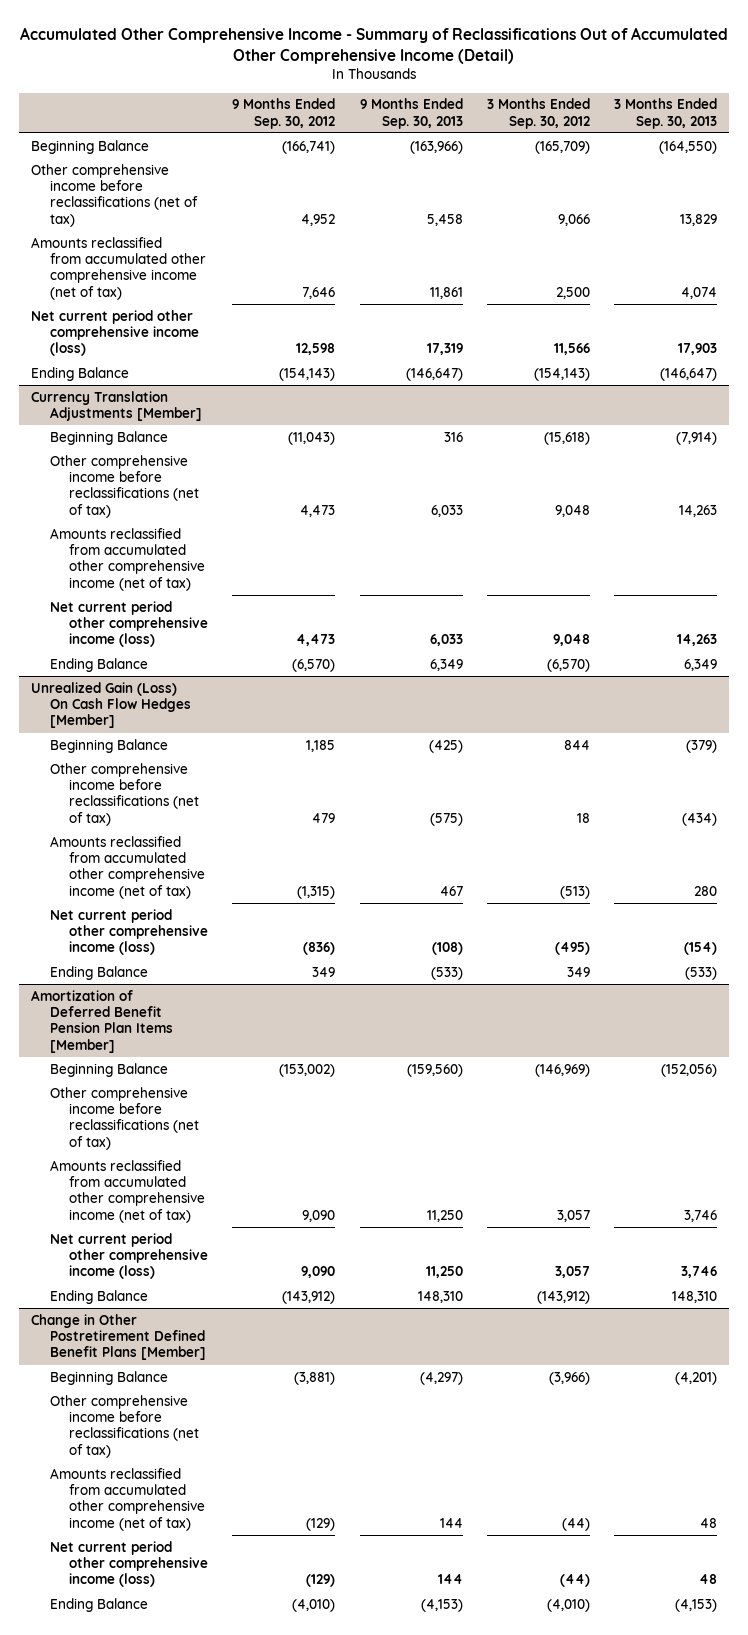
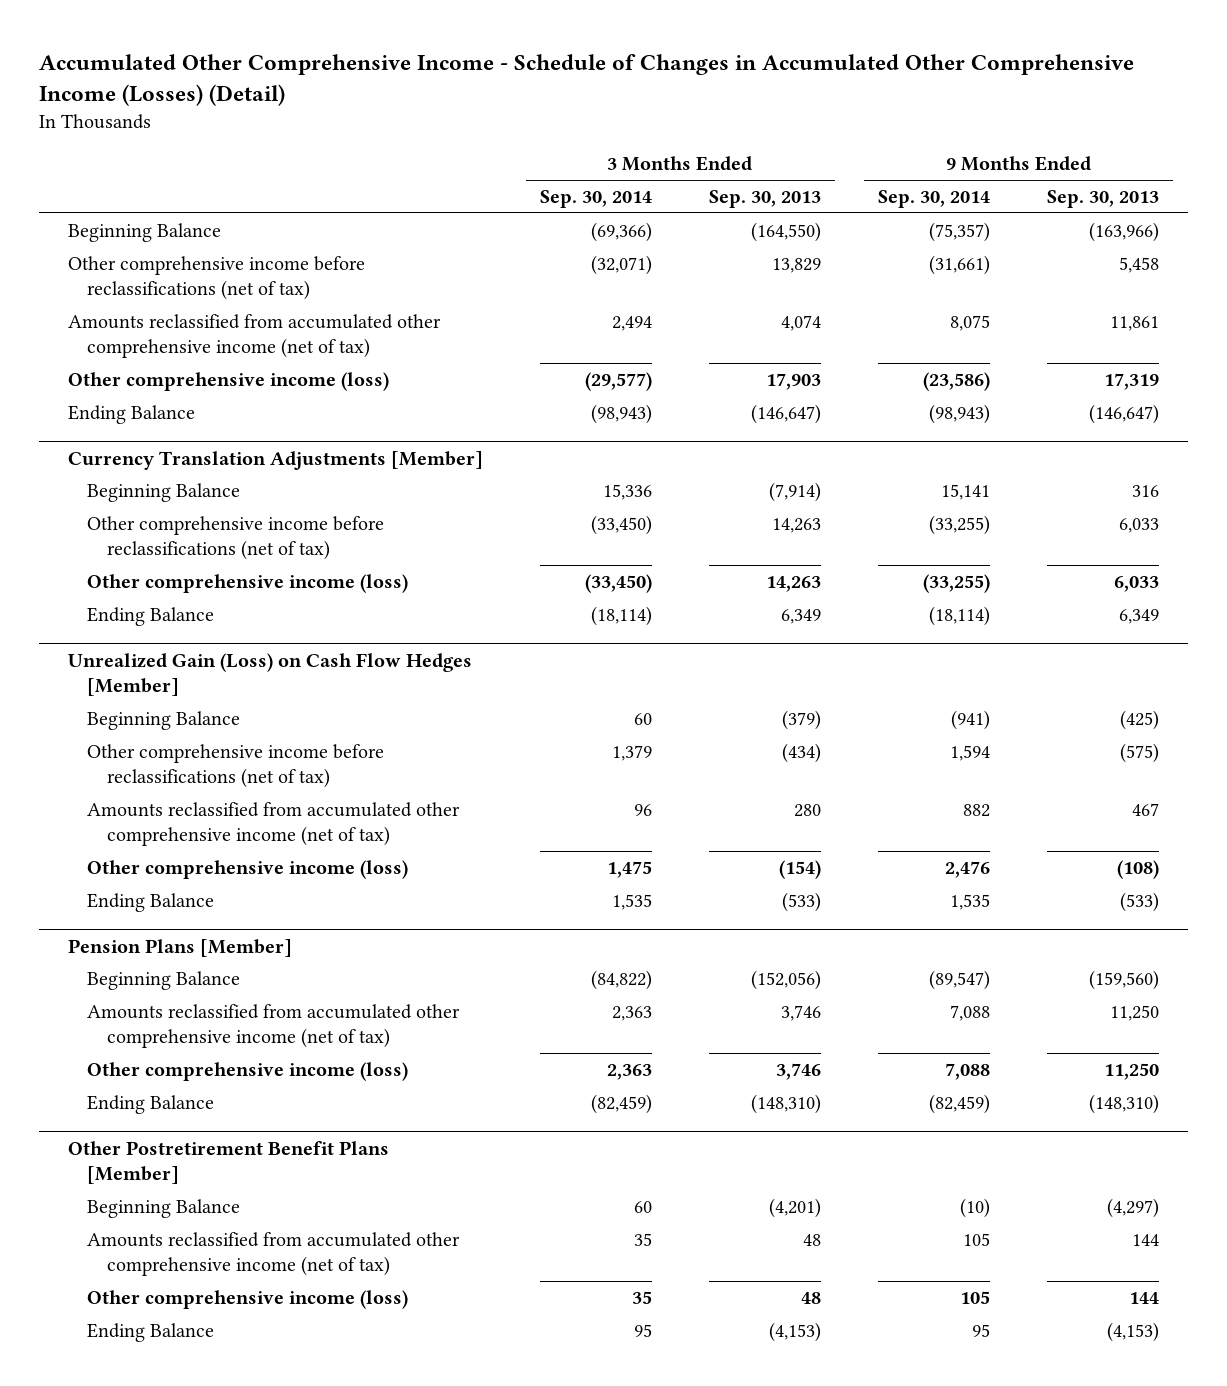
- Accumulated Other Comprehensive Income - Summary of Reclassifications Out of Accumulated Other Comprehensive Income (Detail)
+ Accumulated Other Comprehensive Income - Schedule of Changes in Accumulated Other Comprehensive Income (Losses) (Detail)
- | 9 Months Ended Sep. 30, 2012 | 9 Months Ended Sep. 30, 2013 | 3 Months Ended Sep. 30, 2012 | 3 Months Ended Sep. 30, 2013
+ | 3 Months Ended Sep. 30, 2014 | 3 Months Ended Sep. 30, 2013 | 9 Months Ended Sep. 30, 2014 | 9 Months Ended Sep. 30, 2013
- Net current period other comprehensive income (loss) | 12,598 | 17,319 | 11,566 | 17,903
+ Other comprehensive income (loss) | (29,577) | 17,903 | (23,586) | 17,319
@ Currency Translation Adjustments [Member]
- Amounts reclassified from accumulated other comprehensive income (net of tax)
- Net current period other comprehensive income (loss) | 4,473 | 6,033 | 9,048 | 14,263
+ Other comprehensive income (loss) | (33,450) | 14,263 | (33,255) | 6,033
- Unrealized Gain (Loss) On Cash Flow Hedges [Member]
+ Unrealized Gain (Loss) on Cash Flow Hedges [Member]
- Net current period other comprehensive income (loss) | (836) | (108) | (495) | (154)
+ Other comprehensive income (loss) | 1,475 | (154) | 2,476 | (108)
- Amortization of Deferred Benefit Pension Plan Items [Member]
+ Pension Plans [Member]
- Other comprehensive income before reclassifications (net of tax)
- Net current period other comprehensive income (loss) | 9,090 | 11,250 | 3,057 | 3,746
- Ending Balance | (143,912) | 148,310 | (143,912) | 148,310
- Change in Other Postretirement Defined Benefit Plans [Member]
+ Other comprehensive income (loss) | 2,363 | 3,746 | 7,088 | 11,250
+ Ending Balance | (82,459) | (148,310) | (82,459) | (148,310)
+ Other Postretirement Benefit Plans [Member]
- Other comprehensive income before reclassifications (net of tax)
- Net current period other comprehensive income (loss) | (129) | 144 | (44) | 48
+ Other comprehensive income (loss) | 35 | 48 | 105 | 144

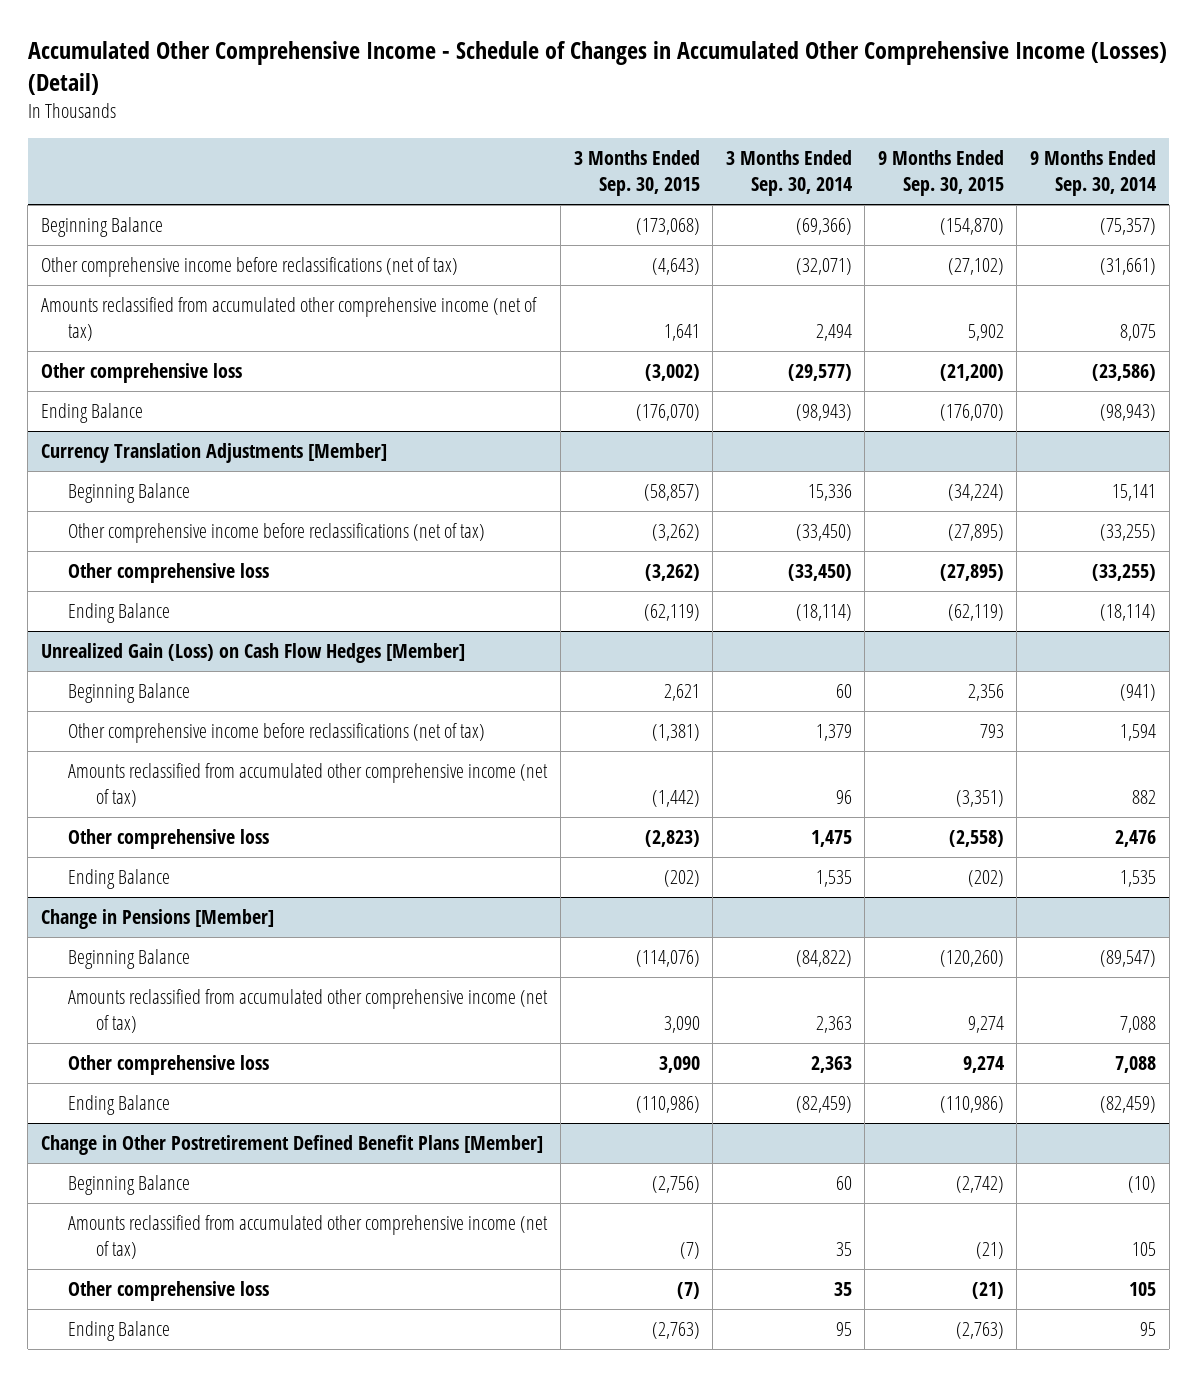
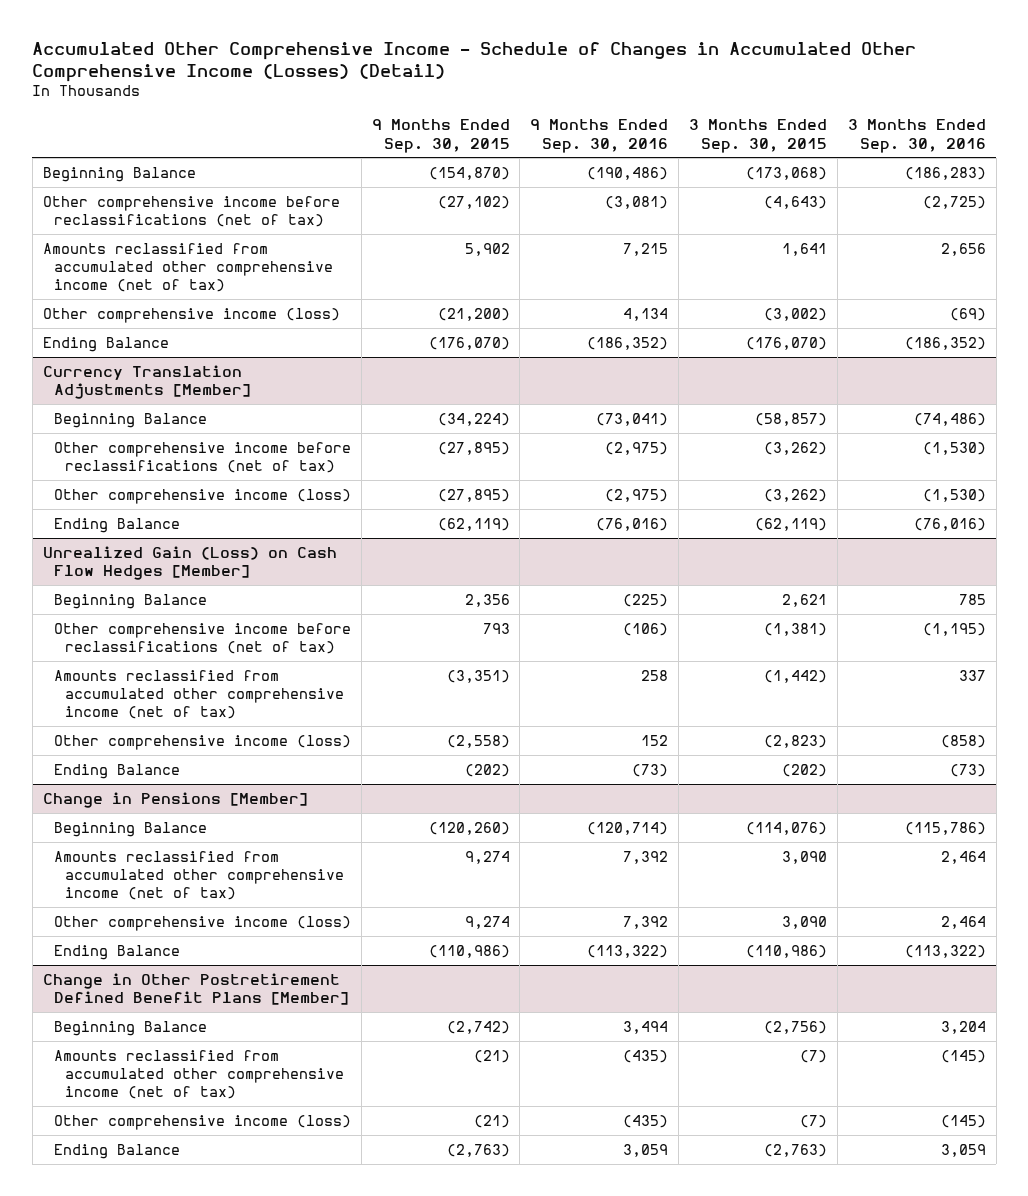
- | 3 Months Ended Sep. 30, 2015 | 3 Months Ended Sep. 30, 2014 | 9 Months Ended Sep. 30, 2015 | 9 Months Ended Sep. 30, 2014
+ | 9 Months Ended Sep. 30, 2015 | 9 Months Ended Sep. 30, 2016 | 3 Months Ended Sep. 30, 2015 | 3 Months Ended Sep. 30, 2016
- Other comprehensive loss | (3,002) | (29,577) | (21,200) | (23,586)
+ Other comprehensive income (loss) | (21,200) | 4,134 | (3,002) | (69)
@ Currency Translation Adjustments [Member]
- Other comprehensive loss | (3,262) | (33,450) | (27,895) | (33,255)
+ Other comprehensive income (loss) | (27,895) | (2,975) | (3,262) | (1,530)
@ Unrealized Gain (Loss) on Cash Flow Hedges [Member]
- Other comprehensive loss | (2,823) | 1,475 | (2,558) | 2,476
+ Other comprehensive income (loss) | (2,558) | 152 | (2,823) | (858)
@ Change in Pensions [Member]
- Other comprehensive loss | 3,090 | 2,363 | 9,274 | 7,088
+ Other comprehensive income (loss) | 9,274 | 7,392 | 3,090 | 2,464
@ Change in Other Postretirement Defined Benefit Plans [Member]
- Other comprehensive loss | (7) | 35 | (21) | 105
+ Other comprehensive income (loss) | (21) | (435) | (7) | (145)

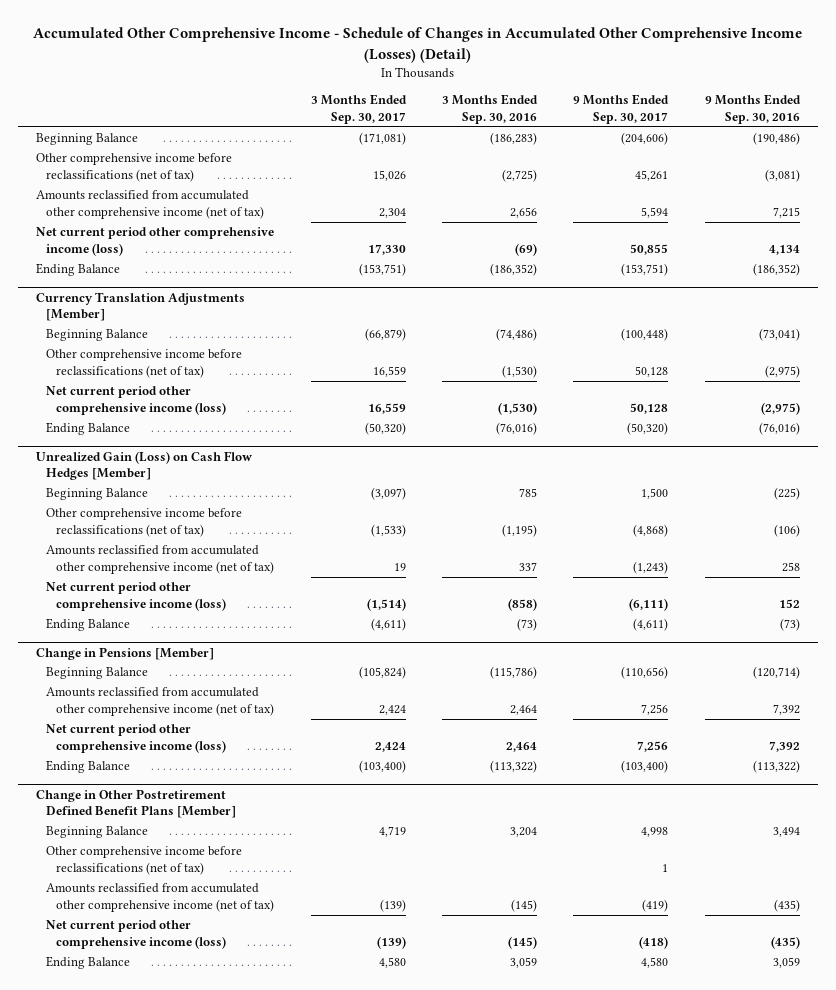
- | 9 Months Ended Sep. 30, 2015 | 9 Months Ended Sep. 30, 2016 | 3 Months Ended Sep. 30, 2015 | 3 Months Ended Sep. 30, 2016
+ | 3 Months Ended Sep. 30, 2017 | 3 Months Ended Sep. 30, 2016 | 9 Months Ended Sep. 30, 2017 | 9 Months Ended Sep. 30, 2016
- Other comprehensive income (loss) | (21,200) | 4,134 | (3,002) | (69)
+ Net current period other comprehensive income (loss) | 17,330 | (69) | 50,855 | 4,134
@ Currency Translation Adjustments [Member]
- Other comprehensive income (loss) | (27,895) | (2,975) | (3,262) | (1,530)
+ Net current period other comprehensive income (loss) | 16,559 | (1,530) | 50,128 | (2,975)
@ Unrealized Gain (Loss) on Cash Flow Hedges [Member]
- Other comprehensive income (loss) | (2,558) | 152 | (2,823) | (858)
+ Net current period other comprehensive income (loss) | (1,514) | (858) | (6,111) | 152
@ Change in Pensions [Member]
- Other comprehensive income (loss) | 9,274 | 7,392 | 3,090 | 2,464
+ Net current period other comprehensive income (loss) | 2,424 | 2,464 | 7,256 | 7,392
@ Change in Other Postretirement Defined Benefit Plans [Member]
+ Other comprehensive income before reclassifications (net of tax) | | | 1 |
- Other comprehensive income (loss) | (21) | (435) | (7) | (145)
+ Net current period other comprehensive income (loss) | (139) | (145) | (418) | (435)

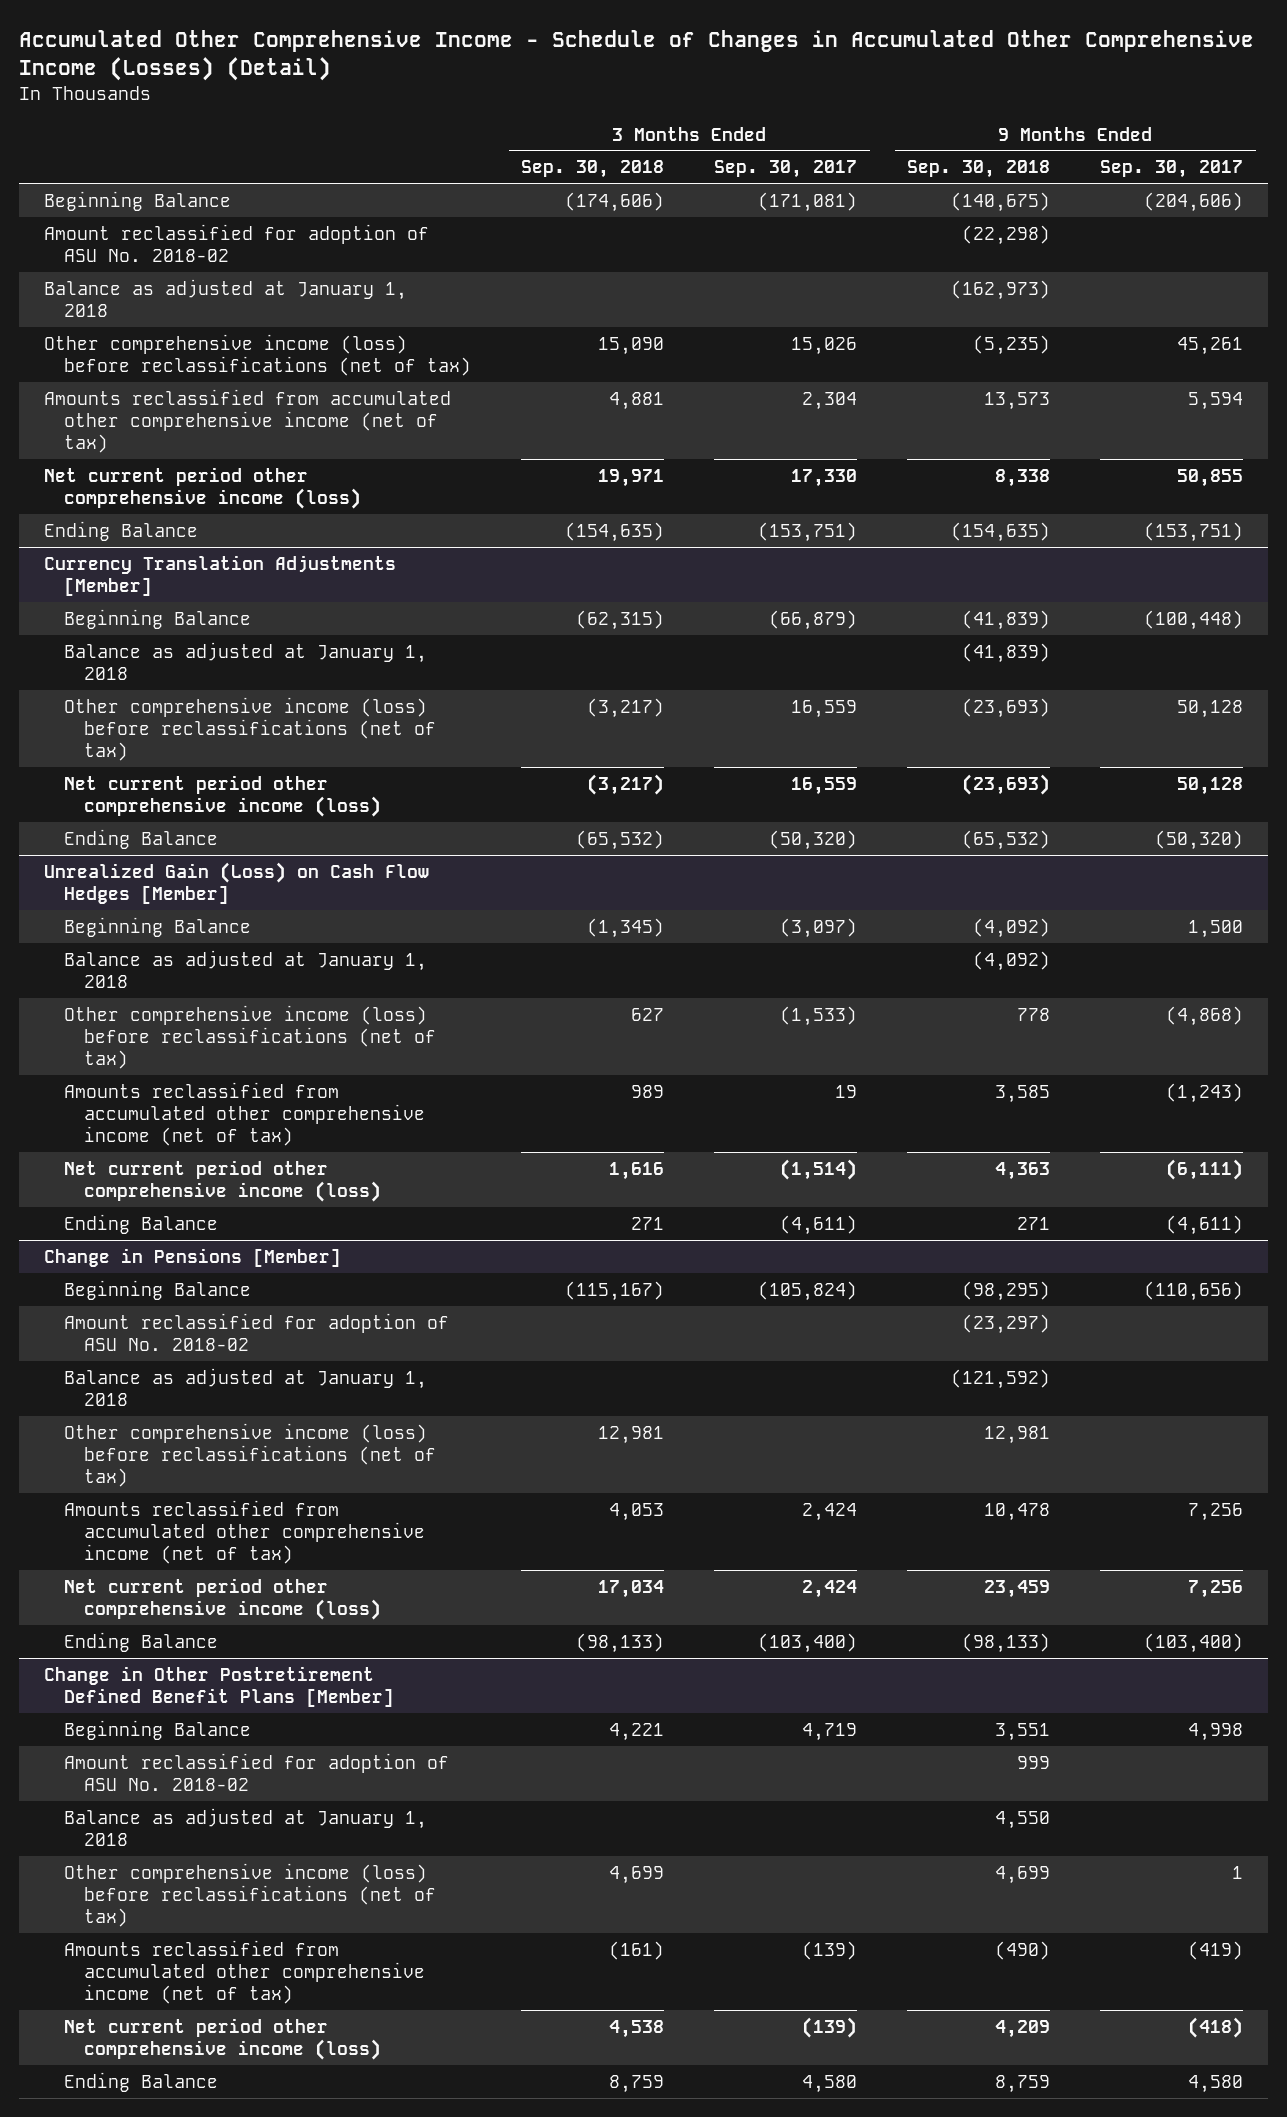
- | 3 Months Ended Sep. 30, 2017 | 3 Months Ended Sep. 30, 2016 | 9 Months Ended Sep. 30, 2017 | 9 Months Ended Sep. 30, 2016
+ | 3 Months Ended Sep. 30, 2018 | 3 Months Ended Sep. 30, 2017 | 9 Months Ended Sep. 30, 2018 | 9 Months Ended Sep. 30, 2017
- Other comprehensive income before reclassifications (net of tax) | 15,026 | (2,725) | 45,261 | (3,081)
+ Amount reclassified for adoption of ASU No. 2018-02 | | | (22,298) |
+ Balance as adjusted at January 1, 2018 | | | (162,973) |
+ Other comprehensive income (loss) before reclassifications (net of tax) | 15,090 | 15,026 | (5,235) | 45,261
@ Currency Translation Adjustments [Member]
- Other comprehensive income before reclassifications (net of tax) | 16,559 | (1,530) | 50,128 | (2,975)
+ Balance as adjusted at January 1, 2018 | | | (41,839) |
+ Other comprehensive income (loss) before reclassifications (net of tax) | (3,217) | 16,559 | (23,693) | 50,128
@ Unrealized Gain (Loss) on Cash Flow Hedges [Member]
- Other comprehensive income before reclassifications (net of tax) | (1,533) | (1,195) | (4,868) | (106)
+ Balance as adjusted at January 1, 2018 | | | (4,092) |
+ Other comprehensive income (loss) before reclassifications (net of tax) | 627 | (1,533) | 778 | (4,868)
@ Change in Pensions [Member]
+ Amount reclassified for adoption of ASU No. 2018-02 | | | (23,297) |
+ Balance as adjusted at January 1, 2018 | | | (121,592) |
+ Other comprehensive income (loss) before reclassifications (net of tax) | 12,981 | | 12,981 |
@ Change in Other Postretirement Defined Benefit Plans [Member]
- Other comprehensive income before reclassifications (net of tax) | | | 1 |
+ Amount reclassified for adoption of ASU No. 2018-02 | | | 999 |
+ Balance as adjusted at January 1, 2018 | | | 4,550 |
+ Other comprehensive income (loss) before reclassifications (net of tax) | 4,699 | | 4,699 | 1

